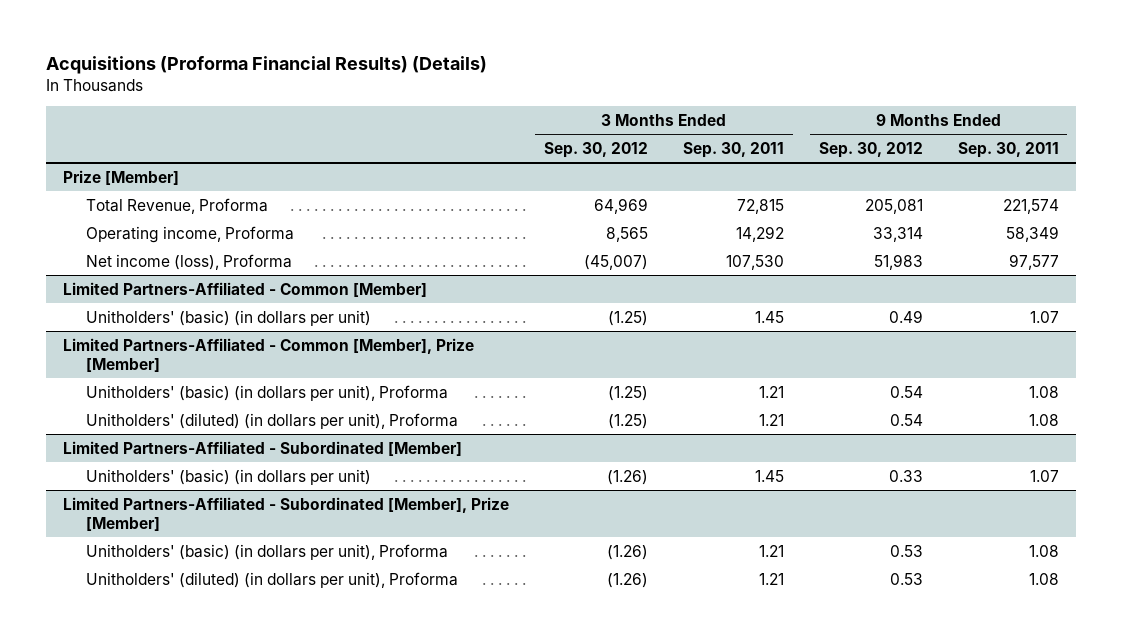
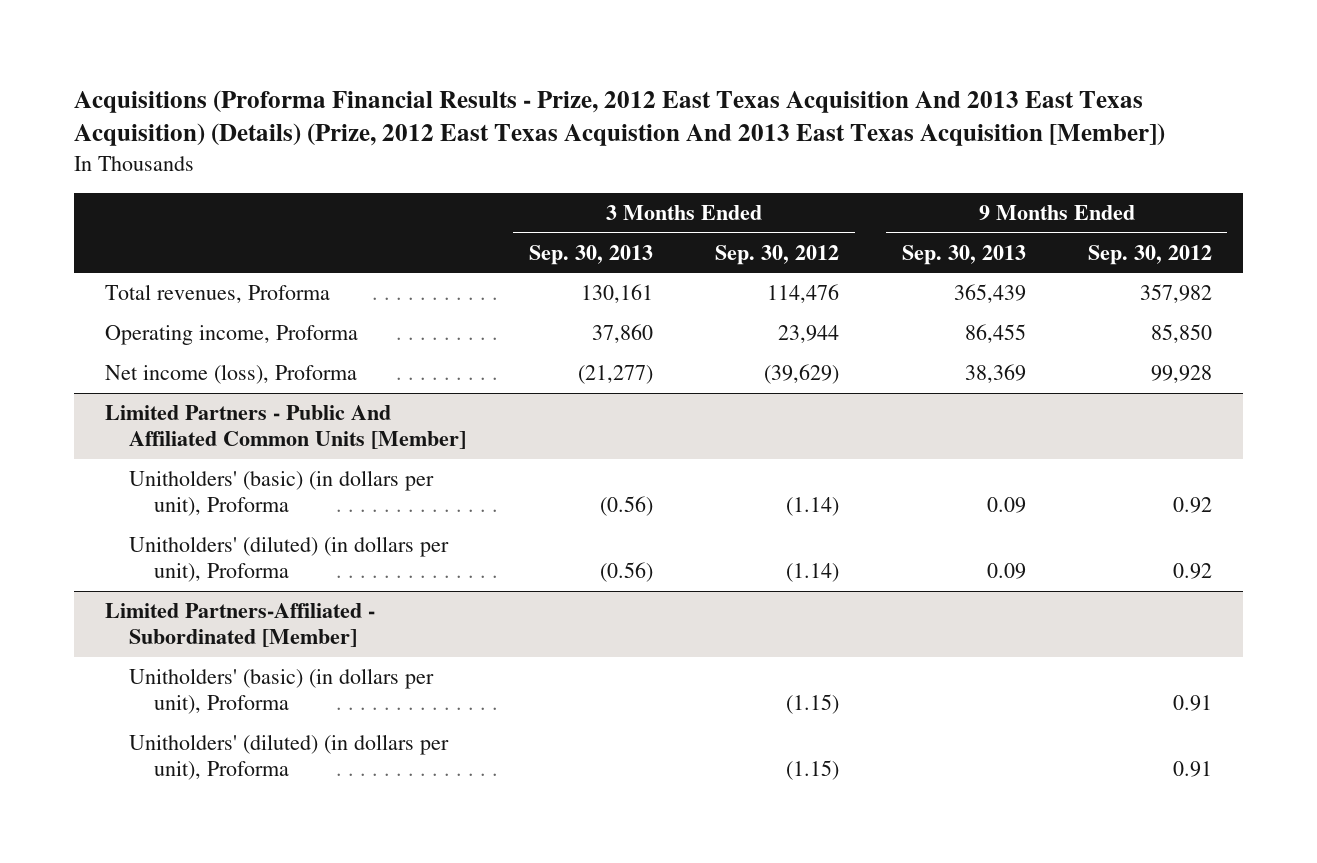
- Acquisitions (Proforma Financial Results) (Details)
+ Acquisitions (Proforma Financial Results - Prize, 2012 East Texas Acquisition And 2013 East Texas Acquisition) (Details) (Prize, 2012 East Texas Acquistion And 2013 East Texas Acquisition [Member])
- | 3 Months Ended Sep. 30, 2012 | 3 Months Ended Sep. 30, 2011 | 9 Months Ended Sep. 30, 2012 | 9 Months Ended Sep. 30, 2011
+ | 3 Months Ended Sep. 30, 2013 | 3 Months Ended Sep. 30, 2012 | 9 Months Ended Sep. 30, 2013 | 9 Months Ended Sep. 30, 2012
- Prize [Member]
- Total Revenue, Proforma | 64,969 | 72,815 | 205,081 | 221,574
- Operating income, Proforma | 8,565 | 14,292 | 33,314 | 58,349
- Net income (loss), Proforma | (45,007) | 107,530 | 51,983 | 97,577
- Limited Partners-Affiliated - Common [Member]
- Unitholders' (basic) (in dollars per unit) | (1.25) | 1.45 | 0.49 | 1.07
- Limited Partners-Affiliated - Common [Member], Prize [Member]
- Unitholders' (basic) (in dollars per unit), Proforma | (1.25) | 1.21 | 0.54 | 1.08
- Unitholders' (diluted) (in dollars per unit), Proforma | (1.25) | 1.21 | 0.54 | 1.08
+ Total revenues, Proforma | 130,161 | 114,476 | 365,439 | 357,982
+ Operating income, Proforma | 37,860 | 23,944 | 86,455 | 85,850
+ Net income (loss), Proforma | (21,277) | (39,629) | 38,369 | 99,928
+ Limited Partners - Public And Affiliated Common Units [Member]
+ Unitholders' (basic) (in dollars per unit), Proforma | (0.56) | (1.14) | 0.09 | 0.92
+ Unitholders' (diluted) (in dollars per unit), Proforma | (0.56) | (1.14) | 0.09 | 0.92
@ Limited Partners-Affiliated - Subordinated [Member]
- Unitholders' (basic) (in dollars per unit) | (1.26) | 1.45 | 0.33 | 1.07
- Limited Partners-Affiliated - Subordinated [Member], Prize [Member]
- Unitholders' (basic) (in dollars per unit), Proforma | (1.26) | 1.21 | 0.53 | 1.08
- Unitholders' (diluted) (in dollars per unit), Proforma | (1.26) | 1.21 | 0.53 | 1.08
@ Limited Partners-Affiliated - Subordinated [Member]
+ Unitholders' (basic) (in dollars per unit), Proforma | | (1.15) | | 0.91
+ Unitholders' (diluted) (in dollars per unit), Proforma | | (1.15) | | 0.91

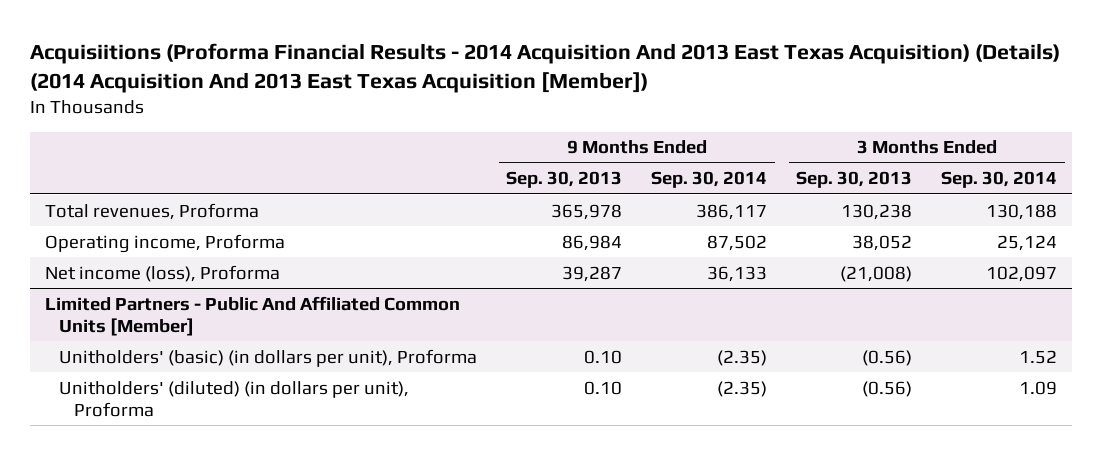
- Acquisitions (Proforma Financial Results - Prize, 2012 East Texas Acquisition And 2013 East Texas Acquisition) (Details) (Prize, 2012 East Texas Acquistion And 2013 East Texas Acquisition [Member])
+ Acquisiitions (Proforma Financial Results - 2014 Acquisition And 2013 East Texas Acquisition) (Details) (2014 Acquisition And 2013 East Texas Acquisition [Member])
- | 3 Months Ended Sep. 30, 2013 | 3 Months Ended Sep. 30, 2012 | 9 Months Ended Sep. 30, 2013 | 9 Months Ended Sep. 30, 2012
+ | 9 Months Ended Sep. 30, 2013 | 9 Months Ended Sep. 30, 2014 | 3 Months Ended Sep. 30, 2013 | 3 Months Ended Sep. 30, 2014
- Total revenues, Proforma | 130,161 | 114,476 | 365,439 | 357,982
- Operating income, Proforma | 37,860 | 23,944 | 86,455 | 85,850
- Net income (loss), Proforma | (21,277) | (39,629) | 38,369 | 99,928
+ Total revenues, Proforma | 365,978 | 386,117 | 130,238 | 130,188
+ Operating income, Proforma | 86,984 | 87,502 | 38,052 | 25,124
+ Net income (loss), Proforma | 39,287 | 36,133 | (21,008) | 102,097
@ Limited Partners - Public And Affiliated Common Units [Member]
- Unitholders' (basic) (in dollars per unit), Proforma | (0.56) | (1.14) | 0.09 | 0.92
- Unitholders' (diluted) (in dollars per unit), Proforma | (0.56) | (1.14) | 0.09 | 0.92
- Limited Partners-Affiliated - Subordinated [Member]
- Unitholders' (basic) (in dollars per unit), Proforma | | (1.15) | | 0.91
- Unitholders' (diluted) (in dollars per unit), Proforma | | (1.15) | | 0.91
@ Limited Partners - Public And Affiliated Common Units [Member]
+ Unitholders' (basic) (in dollars per unit), Proforma | 0.10 | (2.35) | (0.56) | 1.52
+ Unitholders' (diluted) (in dollars per unit), Proforma | 0.10 | (2.35) | (0.56) | 1.09

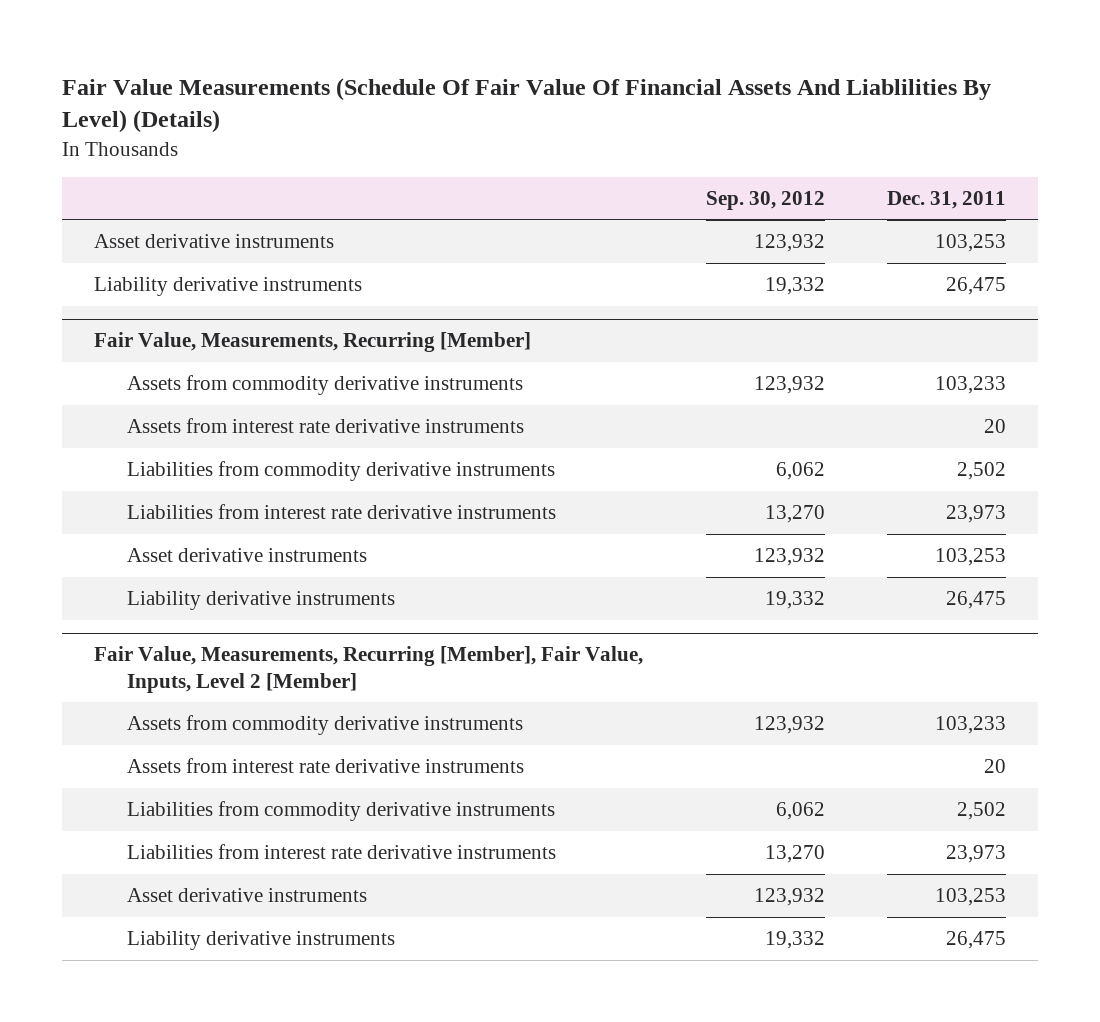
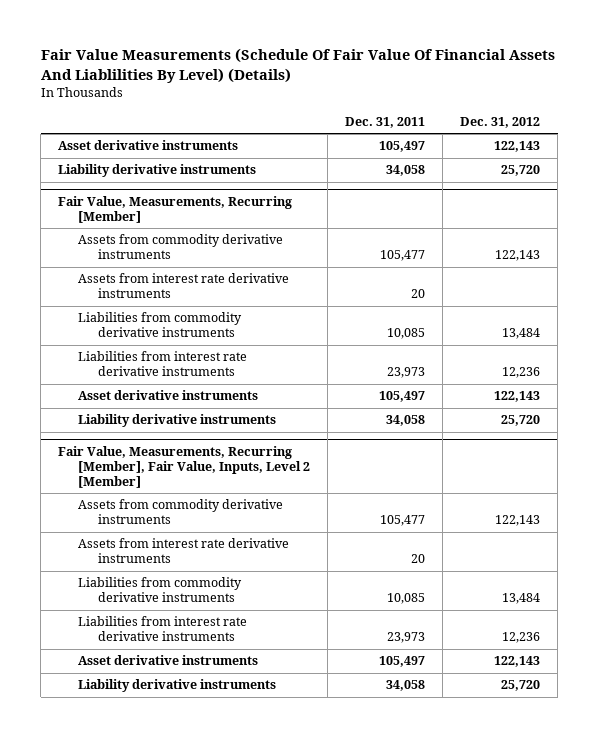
- | Sep. 30, 2012 | Dec. 31, 2011
+ | Dec. 31, 2011 | Dec. 31, 2012
- Asset derivative instruments | 123,932 | 103,253
- Liability derivative instruments | 19,332 | 26,475
+ Asset derivative instruments | 105,497 | 122,143
+ Liability derivative instruments | 34,058 | 25,720
@ Fair Value, Measurements, Recurring [Member]
- Assets from commodity derivative instruments | 123,932 | 103,233
+ Assets from commodity derivative instruments | 105,477 | 122,143
- Liabilities from commodity derivative instruments | 6,062 | 2,502
+ Liabilities from commodity derivative instruments | 10,085 | 13,484
- Asset derivative instruments | 123,932 | 103,253
- Liability derivative instruments | 19,332 | 26,475
+ Asset derivative instruments | 105,497 | 122,143
+ Liability derivative instruments | 34,058 | 25,720
@ Fair Value, Measurements, Recurring [Member], Fair Value, Inputs, Level 2 [Member]
- Assets from commodity derivative instruments | 123,932 | 103,233
+ Assets from commodity derivative instruments | 105,477 | 122,143
- Liabilities from commodity derivative instruments | 6,062 | 2,502
+ Liabilities from commodity derivative instruments | 10,085 | 13,484
- Asset derivative instruments | 123,932 | 103,253
- Liability derivative instruments | 19,332 | 26,475
+ Asset derivative instruments | 105,497 | 122,143
+ Liability derivative instruments | 34,058 | 25,720

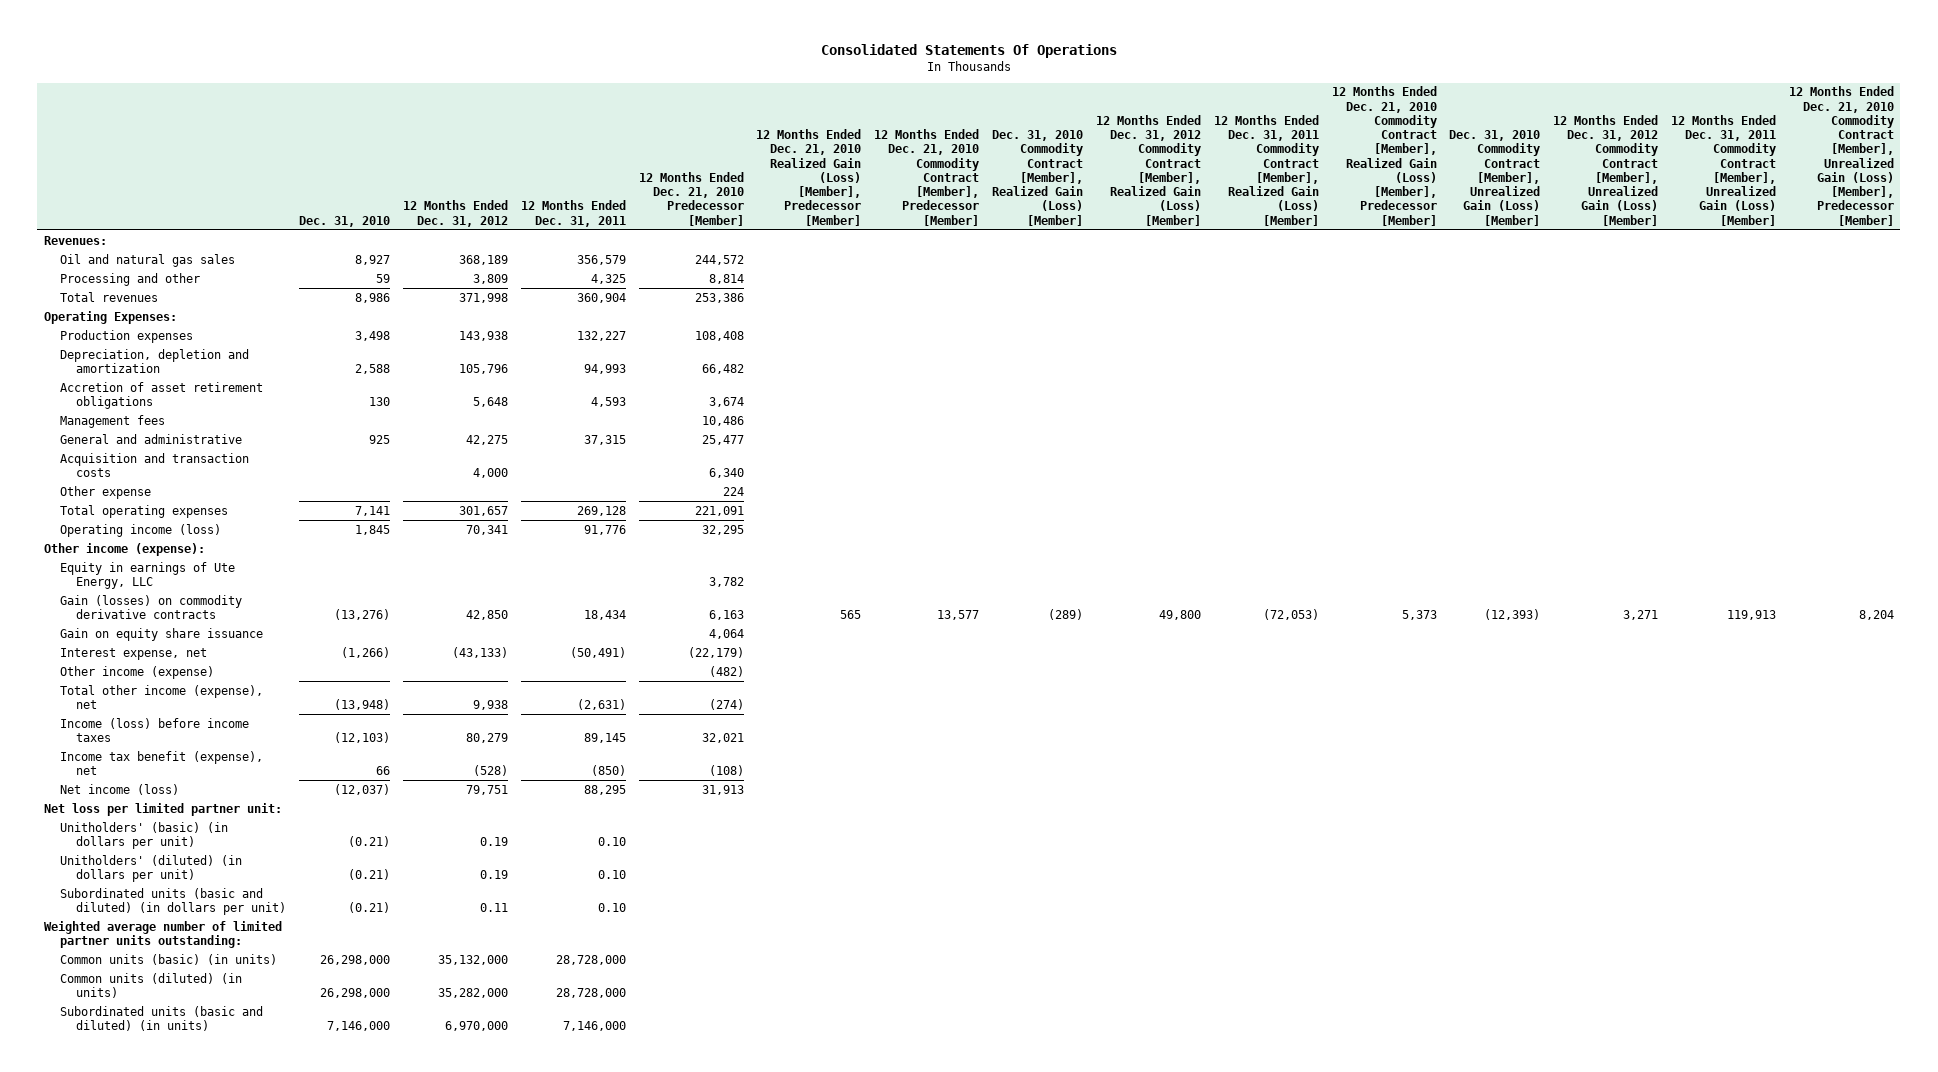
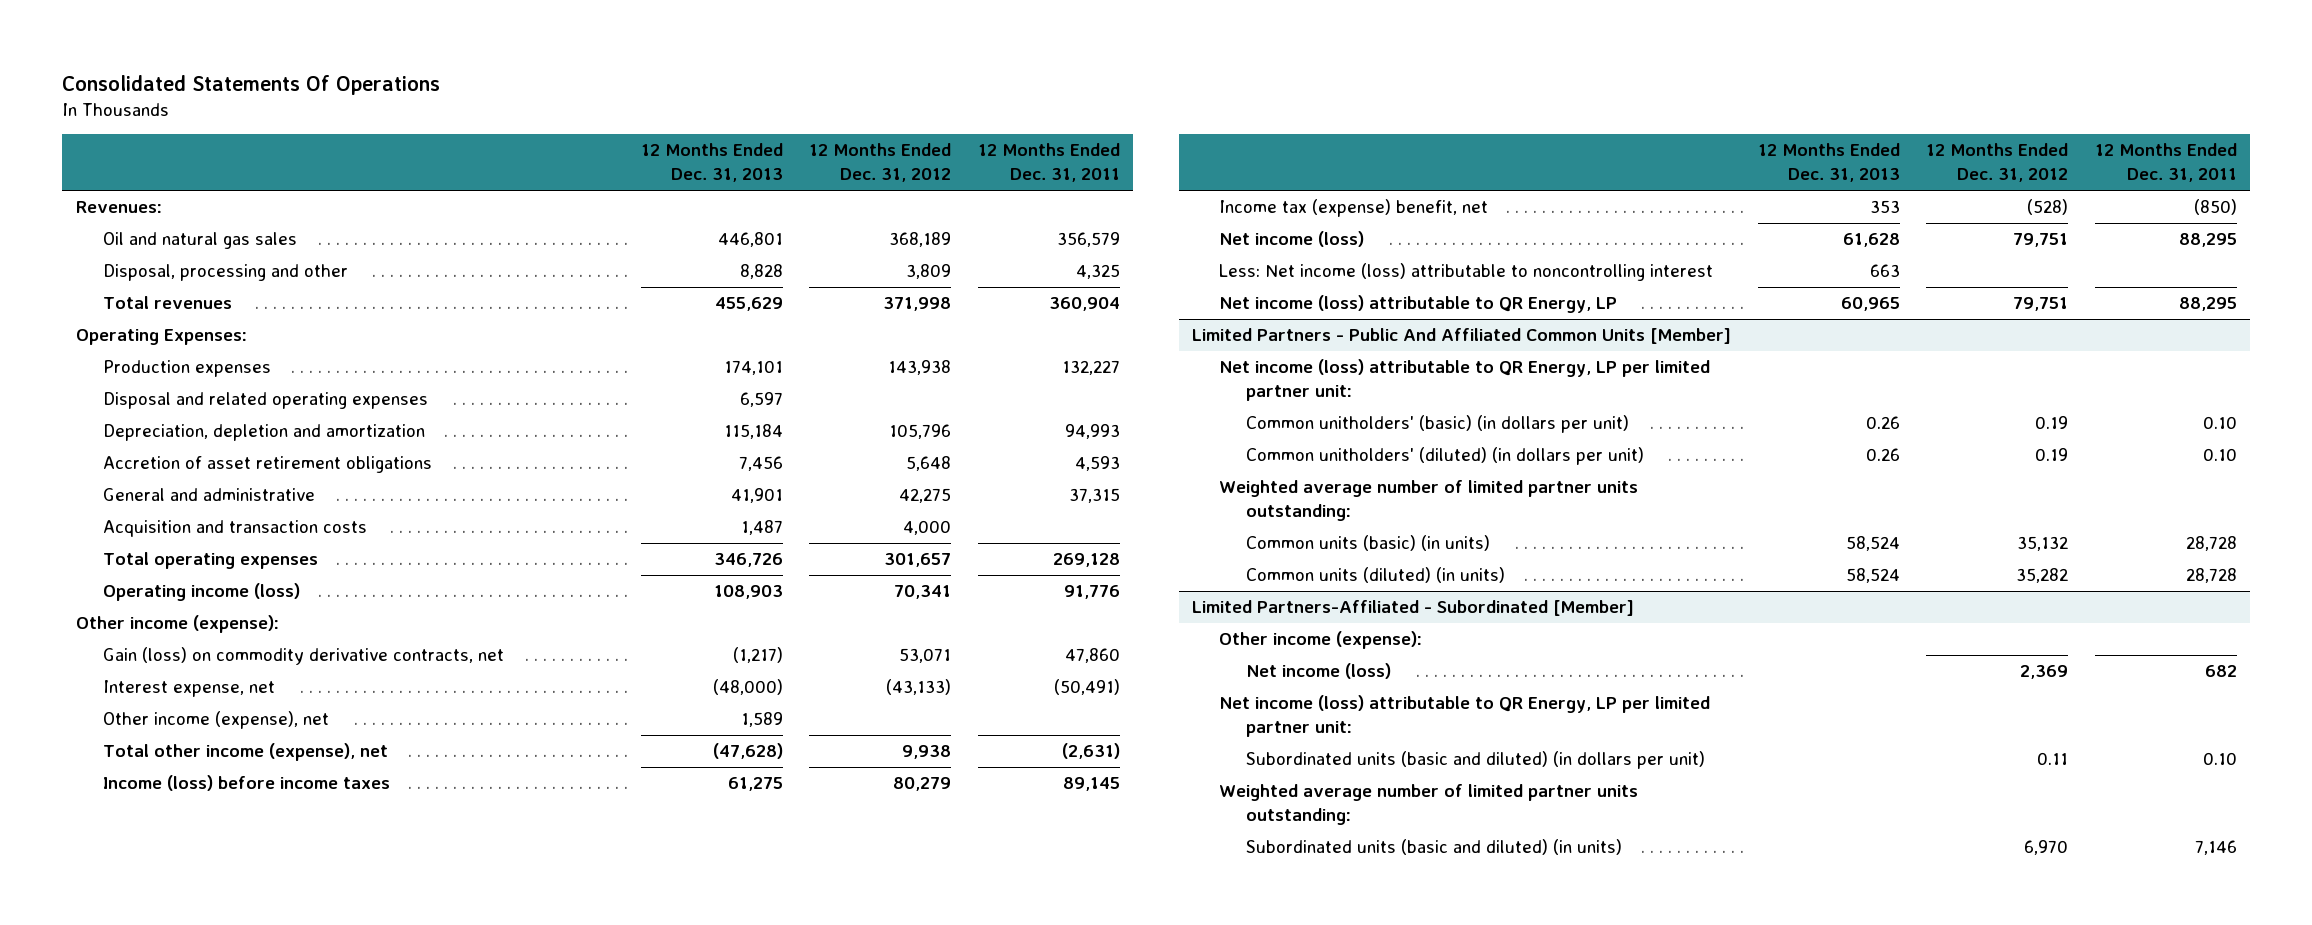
- | Dec. 31, 2010 | 12 Months Ended Dec. 31, 2012 | 12 Months Ended Dec. 31, 2011 | 12 Months Ended Dec. 21, 2010 Predecessor [Member] | 12 Months Ended Dec. 21, 2010 Realized Gain (Loss) [Member], Predecessor [Member] | 12 Months Ended Dec. 21, 2010 Commodity Contract [Member], Predecessor [Member] | Dec. 31, 2010 Commodity Contract [Member], Realized Gain (Loss) [Member] | 12 Months Ended Dec. 31, 2012 Commodity Contract [Member], Realized Gain (Loss) [Member] | 12 Months Ended Dec. 31, 2011 Commodity Contract [Member], Realized Gain (Loss) [Member] | 12 Months Ended Dec. 21, 2010 Commodity Contract [Member], Realized Gain (Loss) [Member], Predecessor [Member] | Dec. 31, 2010 Commodity Contract [Member], Unrealized Gain (Loss) [Member] | 12 Months Ended Dec. 31, 2012 Commodity Contract [Member], Unrealized Gain (Loss) [Member] | 12 Months Ended Dec. 31, 2011 Commodity Contract [Member], Unrealized Gain (Loss) [Member] | 12 Months Ended Dec. 21, 2010 Commodity Contract [Member], Unrealized Gain (Loss) [Member], Predecessor [Member]
+ | 12 Months Ended Dec. 31, 2013 | 12 Months Ended Dec. 31, 2012 | 12 Months Ended Dec. 31, 2011
- Processing and other | 59 | 3,809 | 4,325 | 8,814 | | | | | | | | | |
+ Disposal, processing and other | 8,828 | 3,809 | 4,325
+ Disposal and related operating expenses | 6,597 | |
- Management fees | | | | 10,486 | | | | | | | | | |
- Other expense | | | | 224 | | | | | | | | | |
- Equity in earnings of Ute Energy, LLC | | | | 3,782 | | | | | | | | | |
- Gain (losses) on commodity derivative contracts | (13,276) | 42,850 | 18,434 | 6,163 | 565 | 13,577 | (289) | 49,800 | (72,053) | 5,373 | (12,393) | 3,271 | 119,913 | 8,204
- Gain on equity share issuance | | | | 4,064 | | | | | | | | | |
+ Gain (loss) on commodity derivative contracts, net | (1,217) | 53,071 | 47,860
- Other income (expense) | | | | (482) | | | | | | | | | |
+ Other income (expense), net | 1,589 | |
- Income tax benefit (expense), net | 66 | (528) | (850) | (108) | | | | | | | | | |
+ Income tax (expense) benefit, net | 353 | (528) | (850)
- Net loss per limited partner unit:
- Unitholders' (basic) (in dollars per unit) | (0.21) | 0.19 | 0.10 | | | | | | | | | | |
- Unitholders' (diluted) (in dollars per unit) | (0.21) | 0.19 | 0.10 | | | | | | | | | | |
+ Less: Net income (loss) attributable to noncontrolling interest | 663 | |
+ Net income (loss) attributable to QR Energy, LP | 60,965 | 79,751 | 88,295
+ Limited Partners - Public And Affiliated Common Units [Member]
+ Net income (loss) attributable to QR Energy, LP per limited partner unit:
+ Common unitholders' (basic) (in dollars per unit) | 0.26 | 0.19 | 0.10
+ Common unitholders' (diluted) (in dollars per unit) | 0.26 | 0.19 | 0.10
+ Weighted average number of limited partner units outstanding:
+ Common units (basic) (in units) | 58,524 | 35,132 | 28,728
+ Common units (diluted) (in units) | 58,524 | 35,282 | 28,728
+ Limited Partners-Affiliated - Subordinated [Member]
+ Other income (expense):
+ Net income (loss) | | 2,369 | 682
+ Net income (loss) attributable to QR Energy, LP per limited partner unit:
- Common units (basic) (in units) | 26,298,000 | 35,132,000 | 28,728,000 | | | | | | | | | | |
- Common units (diluted) (in units) | 26,298,000 | 35,282,000 | 28,728,000 | | | | | | | | | | |
- Subordinated units (basic and diluted) (in units) | 7,146,000 | 6,970,000 | 7,146,000 | | | | | | | | | | |
+ Subordinated units (basic and diluted) (in units) | | 6,970 | 7,146

